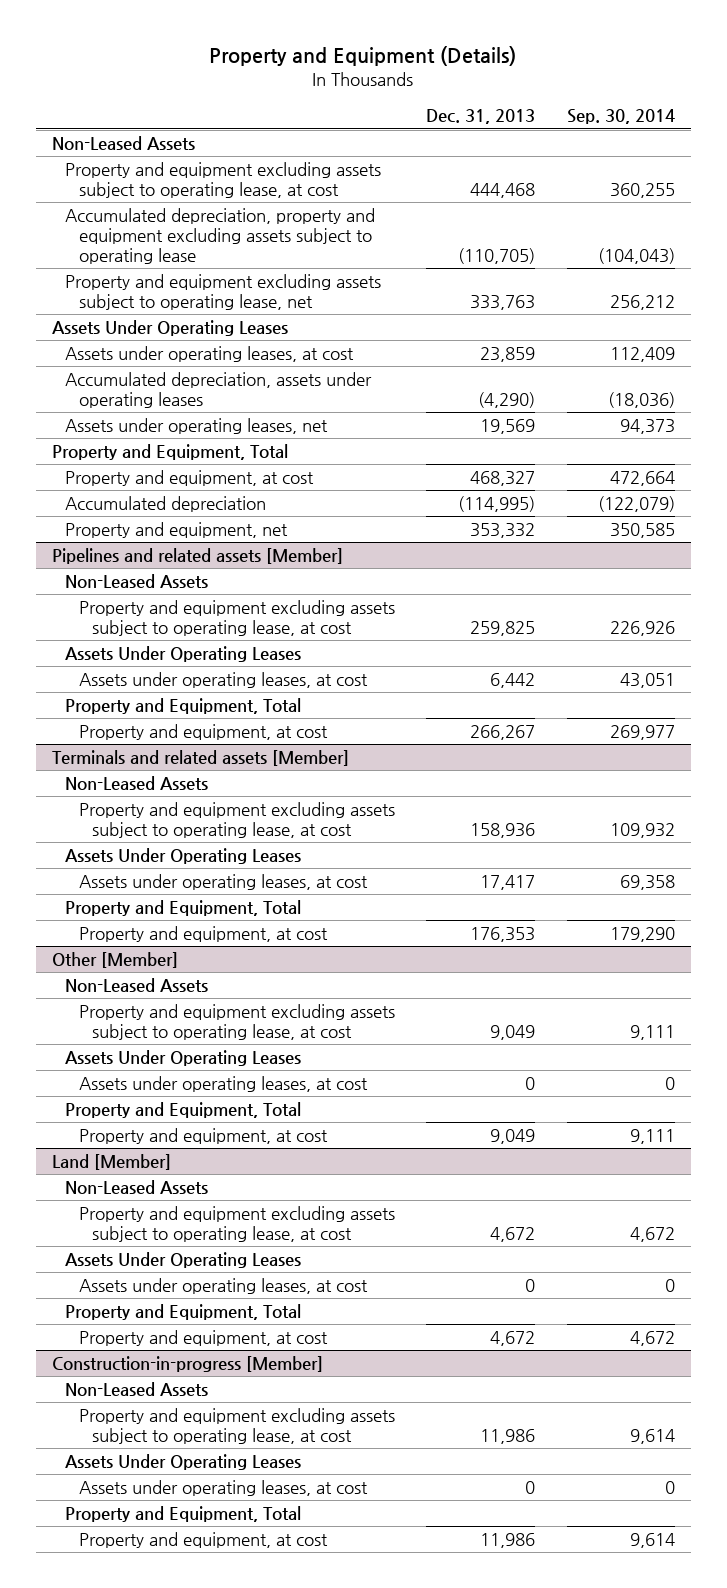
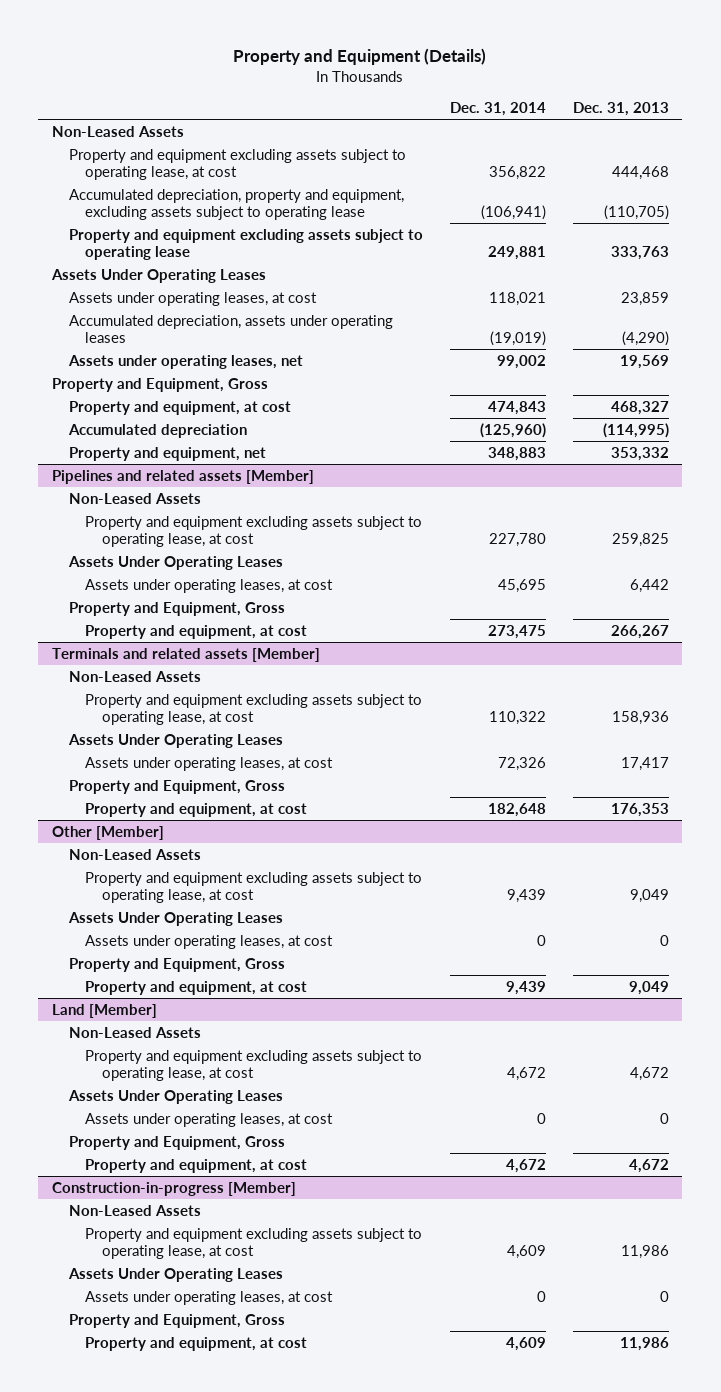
- | Dec. 31, 2013 | Sep. 30, 2014
+ | Dec. 31, 2014 | Dec. 31, 2013
- Accumulated depreciation, property and equipment excluding assets subject to operating lease | (110,705) | (104,043)
- Property and equipment excluding assets subject to operating lease, net | 333,763 | 256,212
+ Accumulated depreciation, property and equipment, excluding assets subject to operating lease | (106,941) | (110,705)
+ Property and equipment excluding assets subject to operating lease | 249,881 | 333,763
- Property and Equipment, Total
+ Property and Equipment, Gross
@ Pipelines and related assets [Member]
- Property and Equipment, Total
+ Property and Equipment, Gross
@ Terminals and related assets [Member]
- Property and Equipment, Total
+ Property and Equipment, Gross
@ Other [Member]
- Property and Equipment, Total
+ Property and Equipment, Gross
@ Land [Member]
- Property and Equipment, Total
+ Property and Equipment, Gross
@ Construction-in-progress [Member]
- Property and Equipment, Total
+ Property and Equipment, Gross

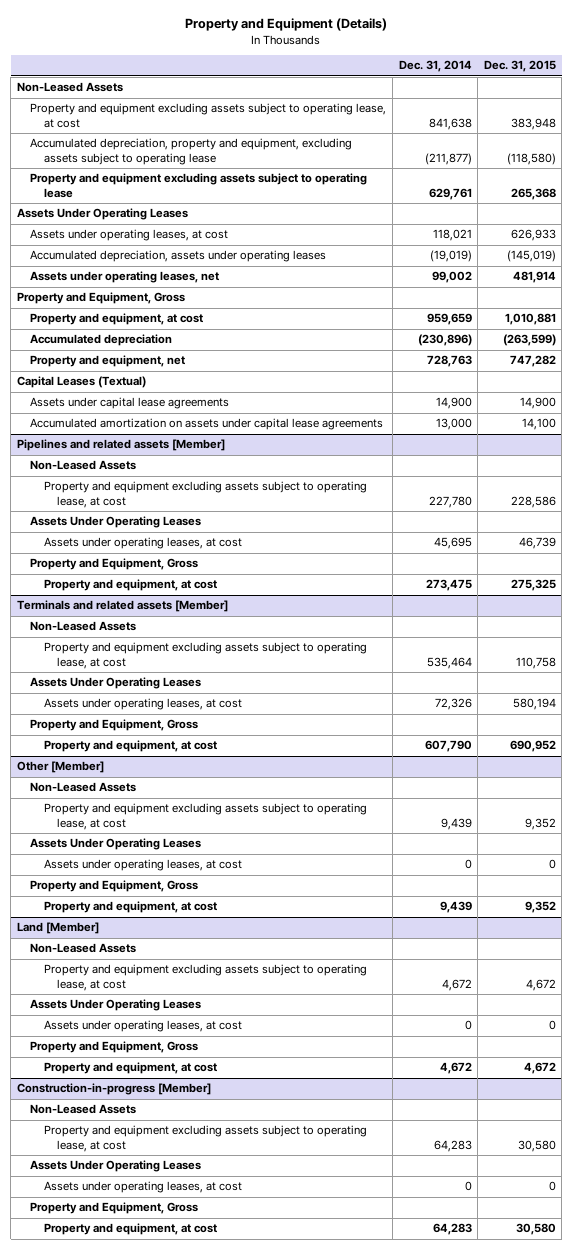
- | Dec. 31, 2014 | Dec. 31, 2013
+ | Dec. 31, 2014 | Dec. 31, 2015
- Property and equipment excluding assets subject to operating lease, at cost | 356,822 | 444,468
- Accumulated depreciation, property and equipment, excluding assets subject to operating lease | (106,941) | (110,705)
- Property and equipment excluding assets subject to operating lease | 249,881 | 333,763
+ Property and equipment excluding assets subject to operating lease, at cost | 841,638 | 383,948
+ Accumulated depreciation, property and equipment, excluding assets subject to operating lease | (211,877) | (118,580)
+ Property and equipment excluding assets subject to operating lease | 629,761 | 265,368
- Property and equipment, at cost | 474,843 | 468,327
- Accumulated depreciation | (125,960) | (114,995)
- Property and equipment, net | 348,883 | 353,332
+ Property and equipment, at cost | 959,659 | 1,010,881
+ Accumulated depreciation | (230,896) | (263,599)
+ Property and equipment, net | 728,763 | 747,282
+ Capital Leases (Textual)
+ Assets under capital lease agreements | 14,900 | 14,900
+ Accumulated amortization on assets under capital lease agreements | 13,000 | 14,100
@ Terminals and related assets [Member]
- Property and equipment excluding assets subject to operating lease, at cost | 110,322 | 158,936
+ Property and equipment excluding assets subject to operating lease, at cost | 535,464 | 110,758
- Property and equipment, at cost | 182,648 | 176,353
+ Property and equipment, at cost | 607,790 | 690,952
@ Construction-in-progress [Member]
- Property and equipment excluding assets subject to operating lease, at cost | 4,609 | 11,986
+ Property and equipment excluding assets subject to operating lease, at cost | 64,283 | 30,580
- Property and equipment, at cost | 4,609 | 11,986
+ Property and equipment, at cost | 64,283 | 30,580

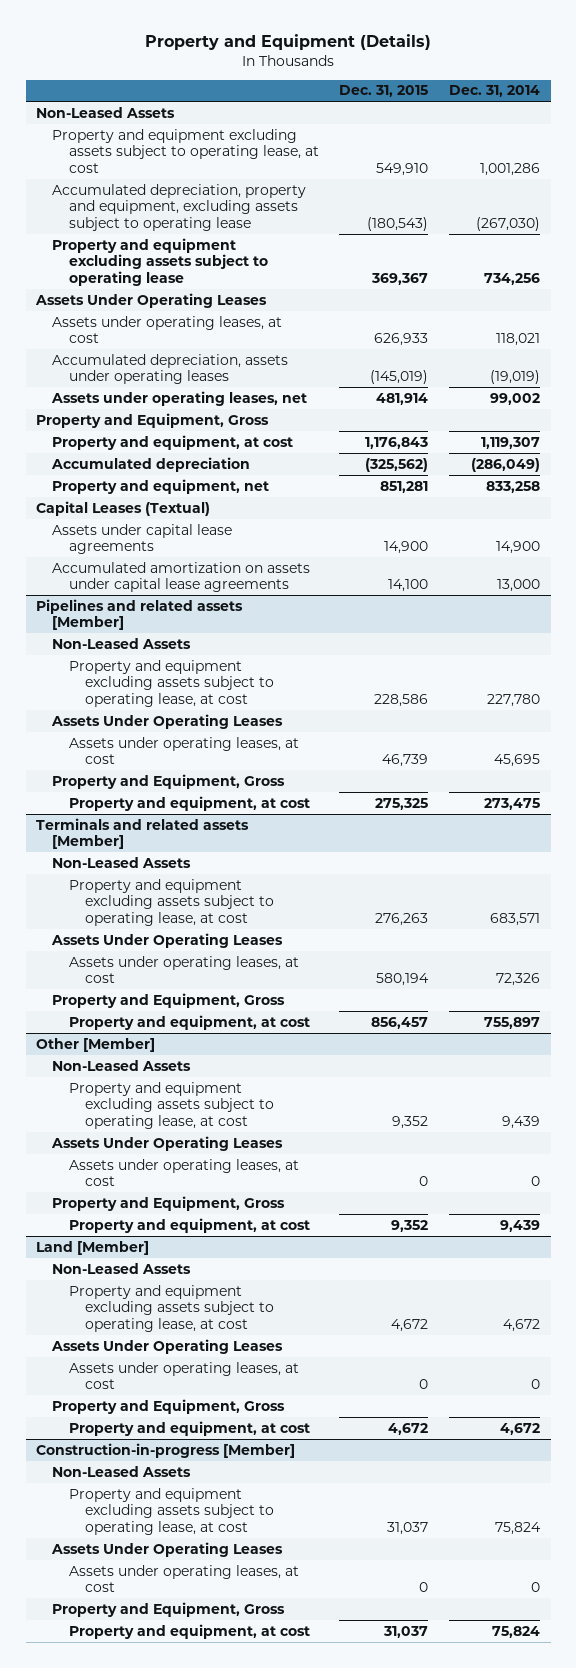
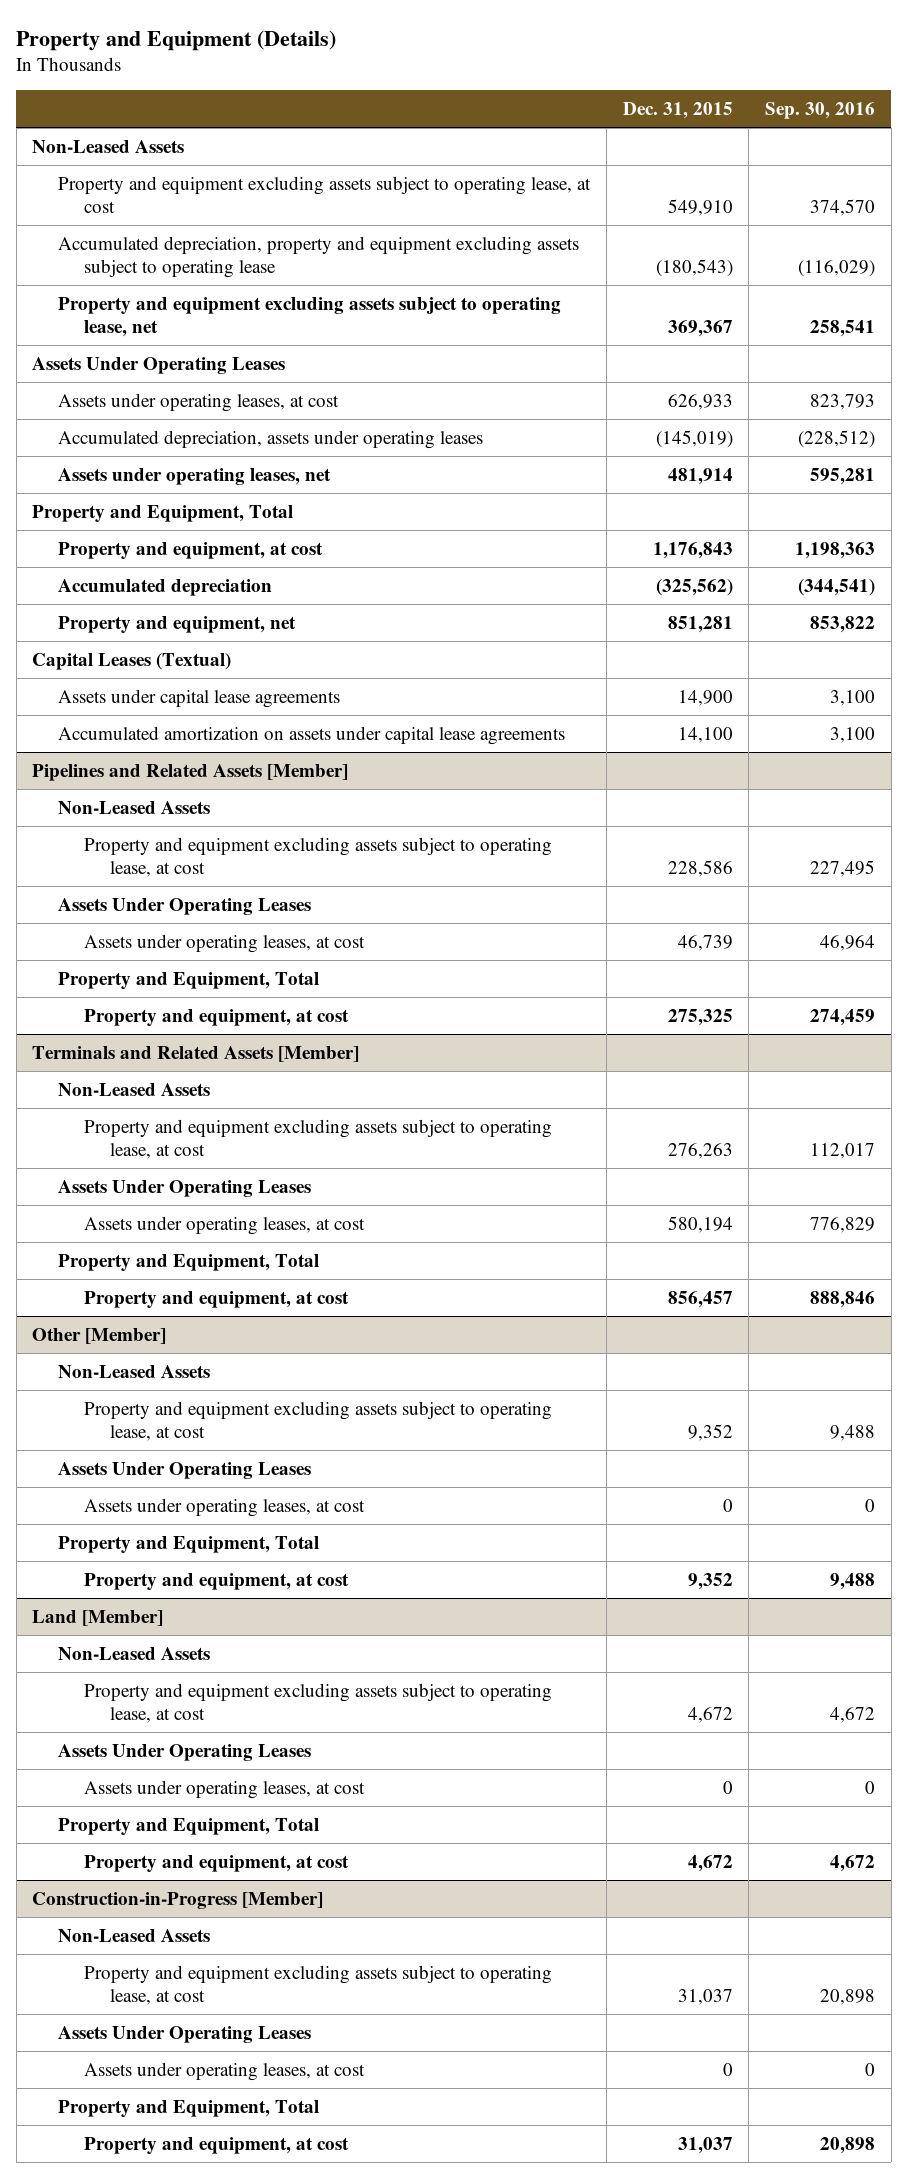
- | Dec. 31, 2015 | Dec. 31, 2014
+ | Dec. 31, 2015 | Sep. 30, 2016
- Accumulated depreciation, property and equipment, excluding assets subject to operating lease | (180,543) | (267,030)
- Property and equipment excluding assets subject to operating lease | 369,367 | 734,256
+ Accumulated depreciation, property and equipment excluding assets subject to operating lease | (180,543) | (116,029)
+ Property and equipment excluding assets subject to operating lease, net | 369,367 | 258,541
- Property and Equipment, Gross
+ Property and Equipment, Total
- Pipelines and related assets [Member]
+ Pipelines and Related Assets [Member]
- Property and Equipment, Gross
+ Property and Equipment, Total
- Terminals and related assets [Member]
+ Terminals and Related Assets [Member]
- Property and Equipment, Gross
+ Property and Equipment, Total
@ Other [Member]
- Property and Equipment, Gross
+ Property and Equipment, Total
@ Land [Member]
- Property and Equipment, Gross
+ Property and Equipment, Total
- Construction-in-progress [Member]
+ Construction-in-Progress [Member]
- Property and Equipment, Gross
+ Property and Equipment, Total

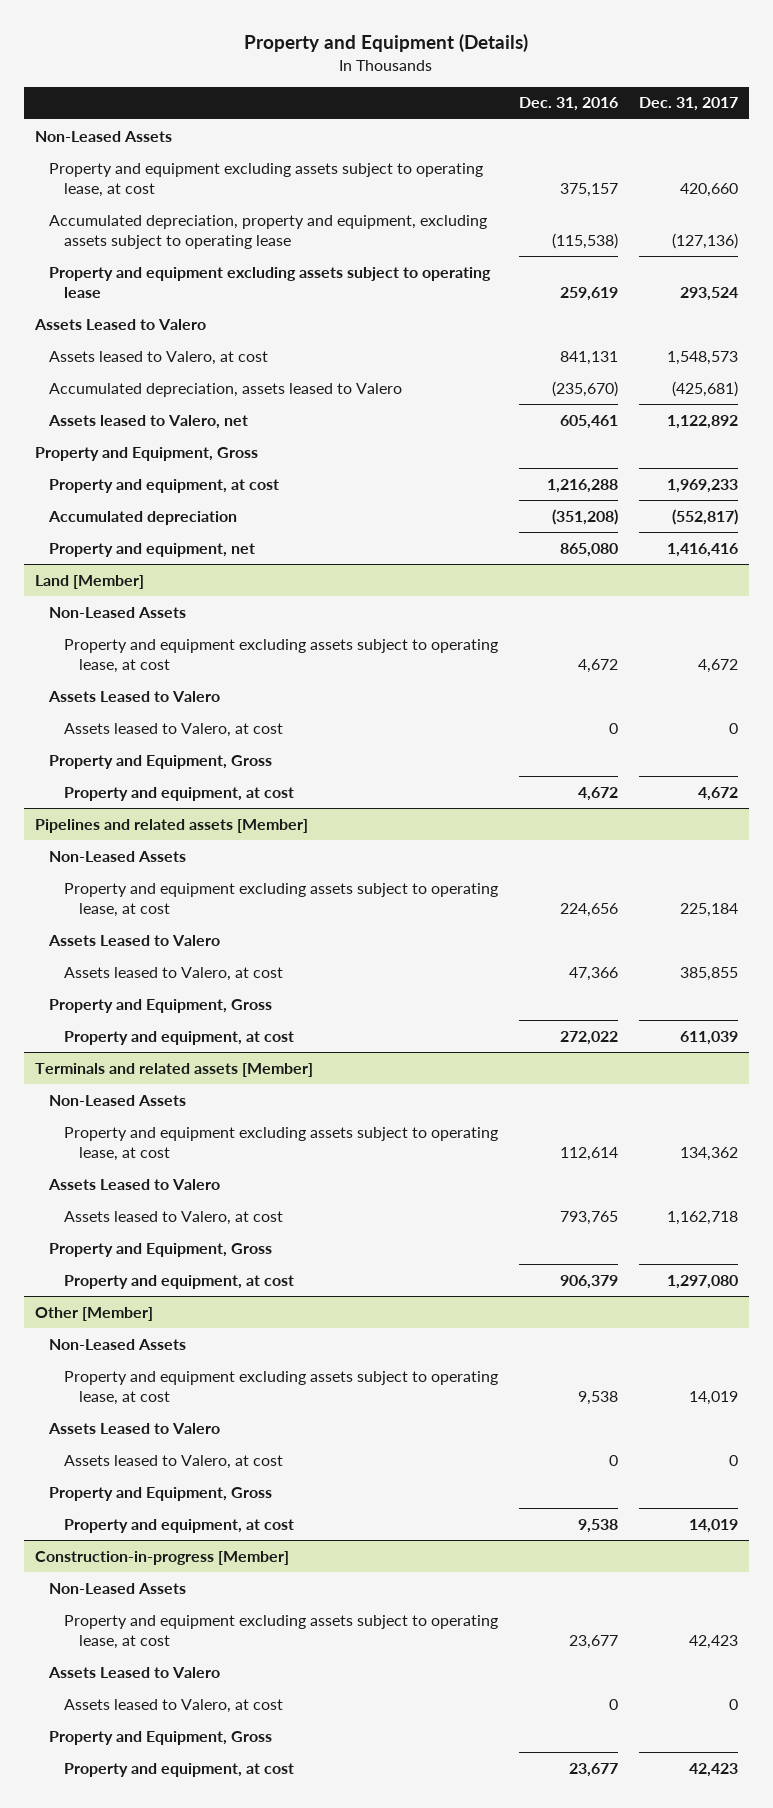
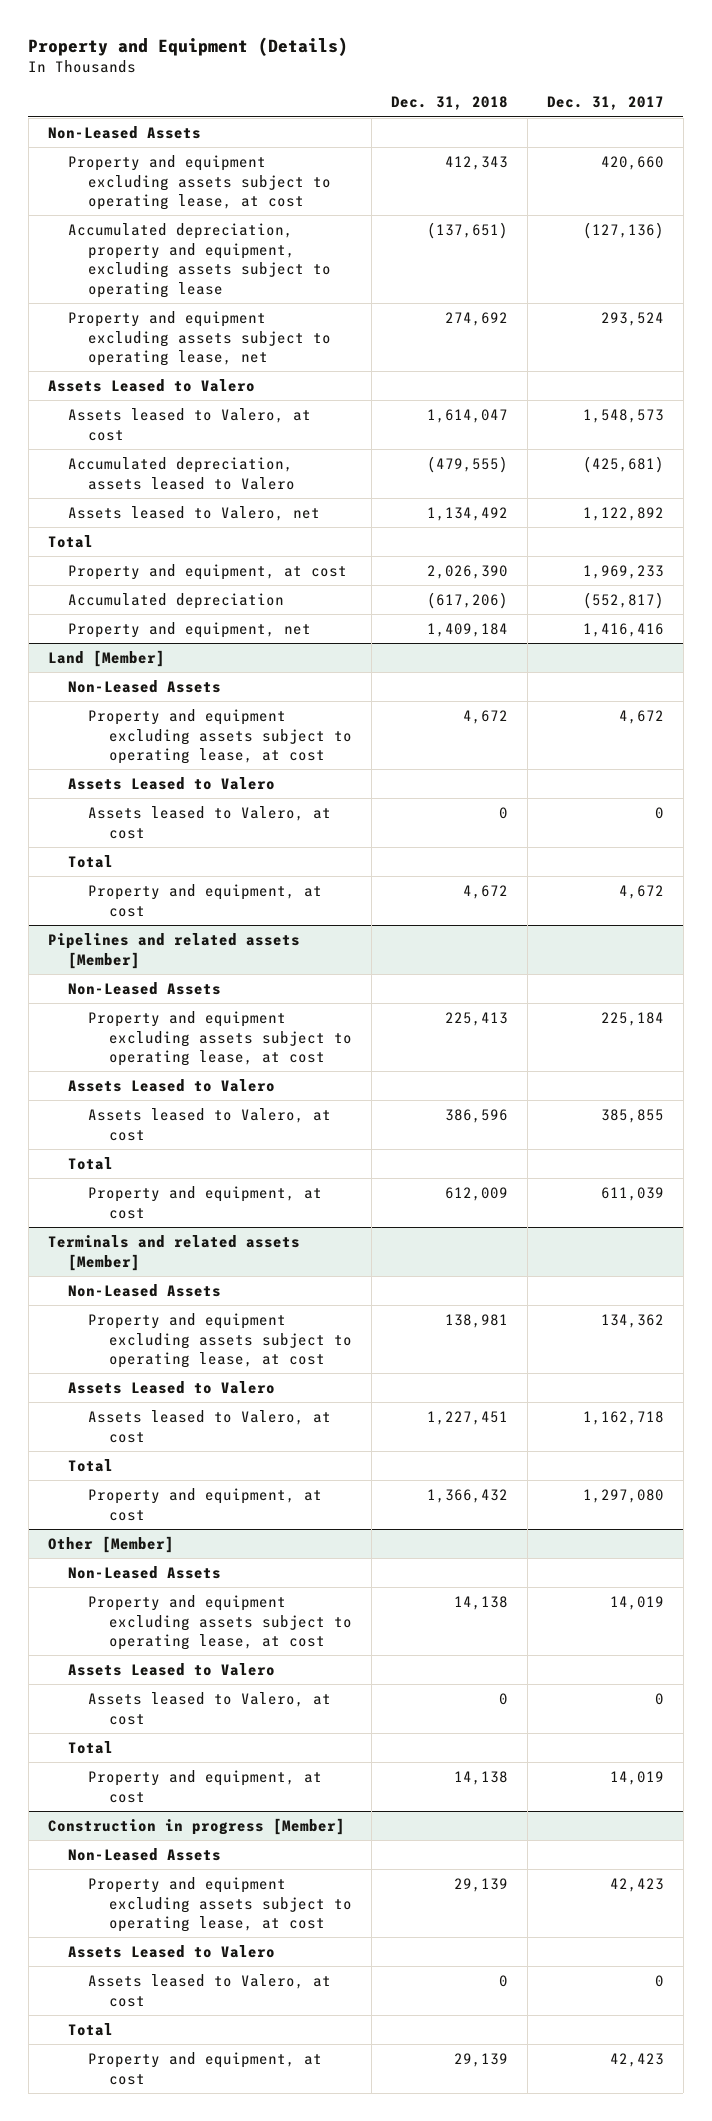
- | Dec. 31, 2016 | Dec. 31, 2017
+ | Dec. 31, 2018 | Dec. 31, 2017
- Property and equipment excluding assets subject to operating lease | 259,619 | 293,524
+ Property and equipment excluding assets subject to operating lease, net | 274,692 | 293,524
- Property and Equipment, Gross
+ Total
@ Land [Member]
- Property and Equipment, Gross
+ Total
@ Pipelines and related assets [Member]
- Property and Equipment, Gross
+ Total
@ Terminals and related assets [Member]
- Property and Equipment, Gross
+ Total
@ Other [Member]
- Property and Equipment, Gross
+ Total
- Construction-in-progress [Member]
+ Construction in progress [Member]
- Property and Equipment, Gross
+ Total

